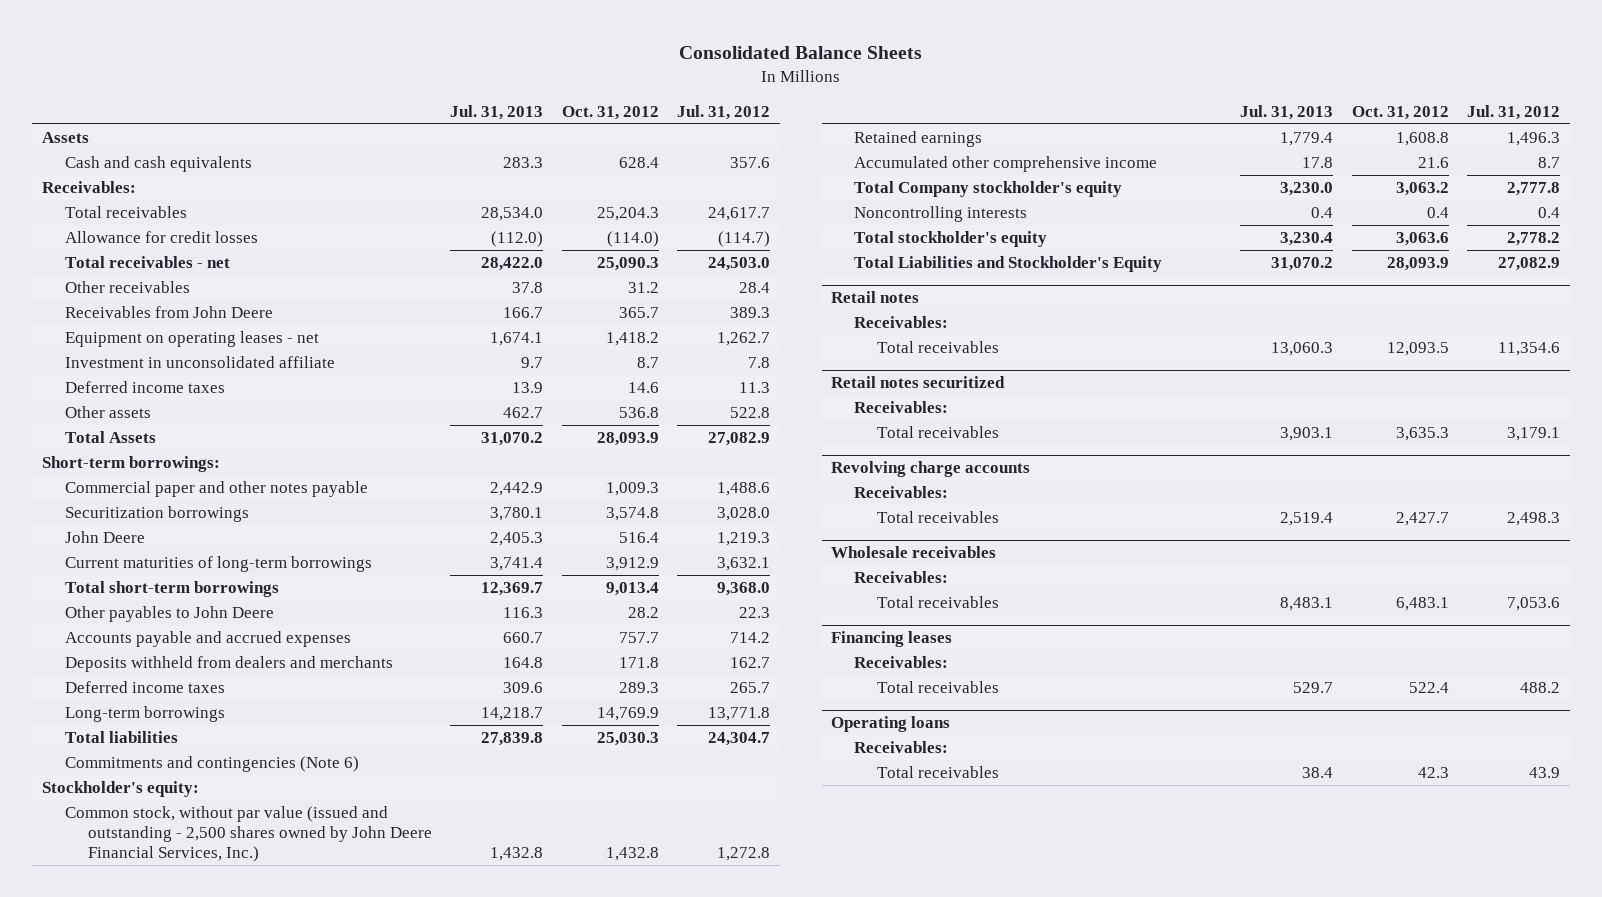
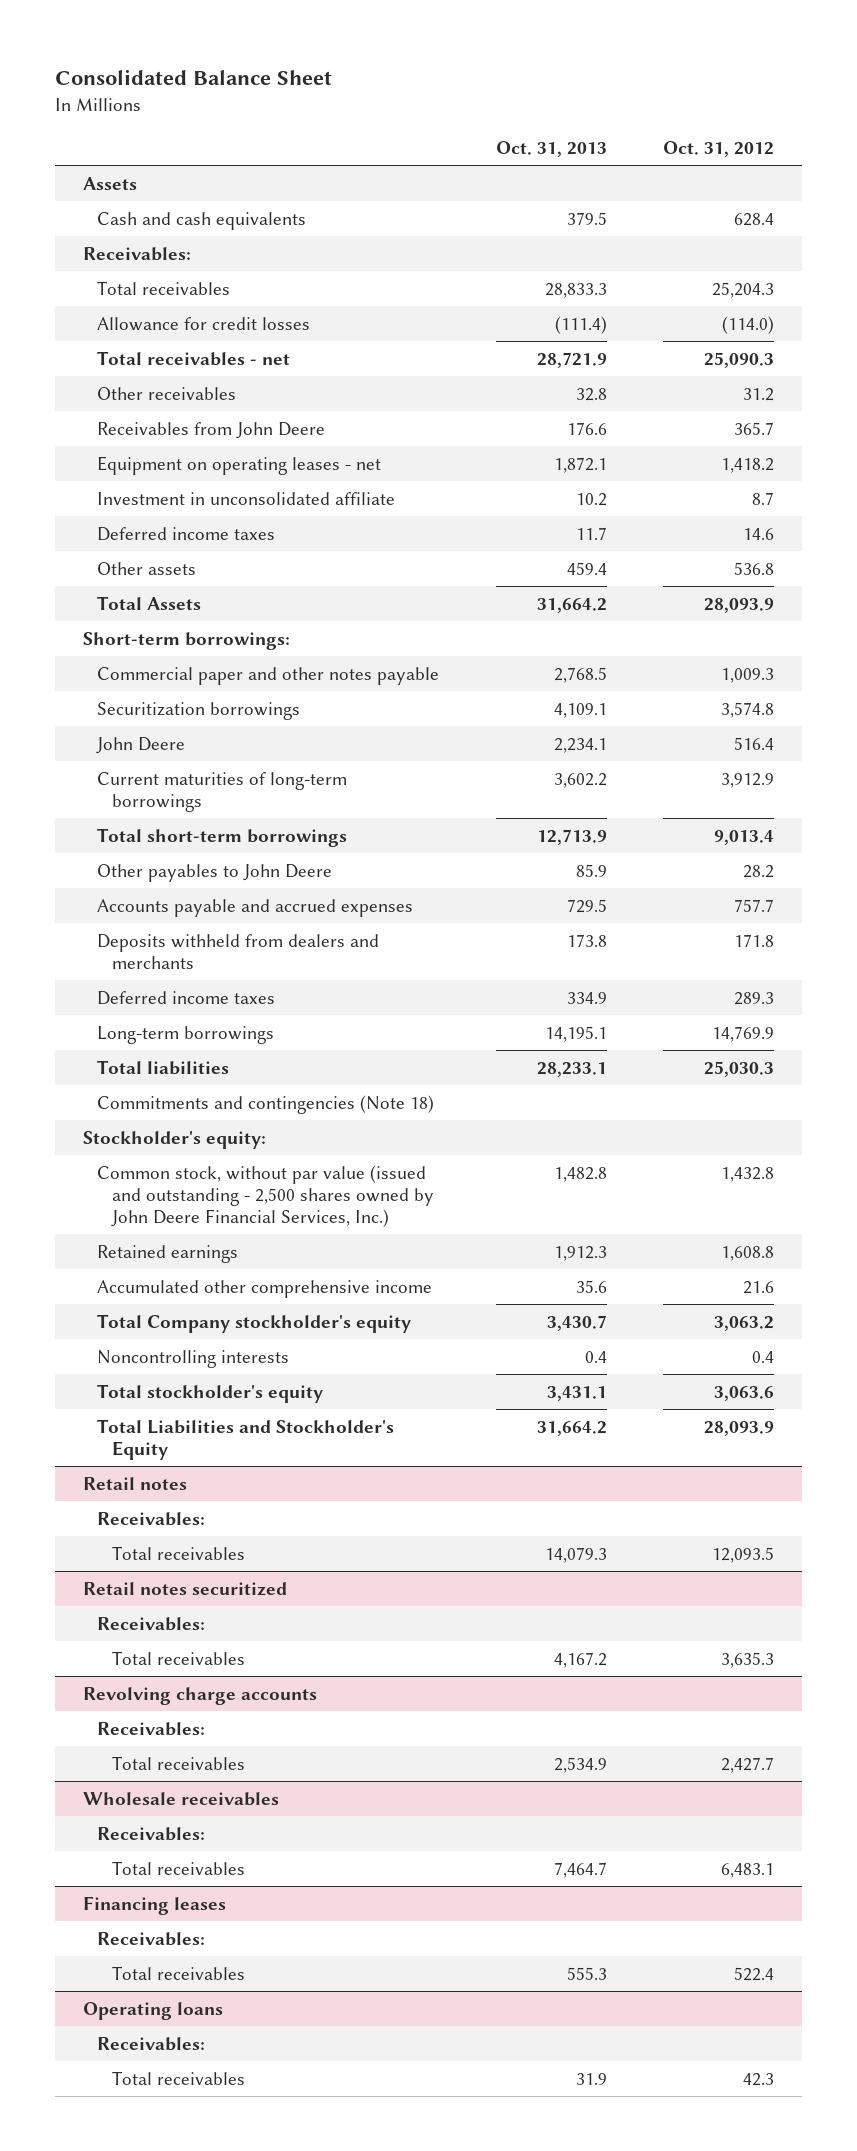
- Consolidated Balance Sheets
+ Consolidated Balance Sheet
- | Jul. 31, 2013 | Oct. 31, 2012 | Jul. 31, 2012
+ | Oct. 31, 2013 | Oct. 31, 2012
- Commitments and contingencies (Note 6)
+ Commitments and contingencies (Note 18)

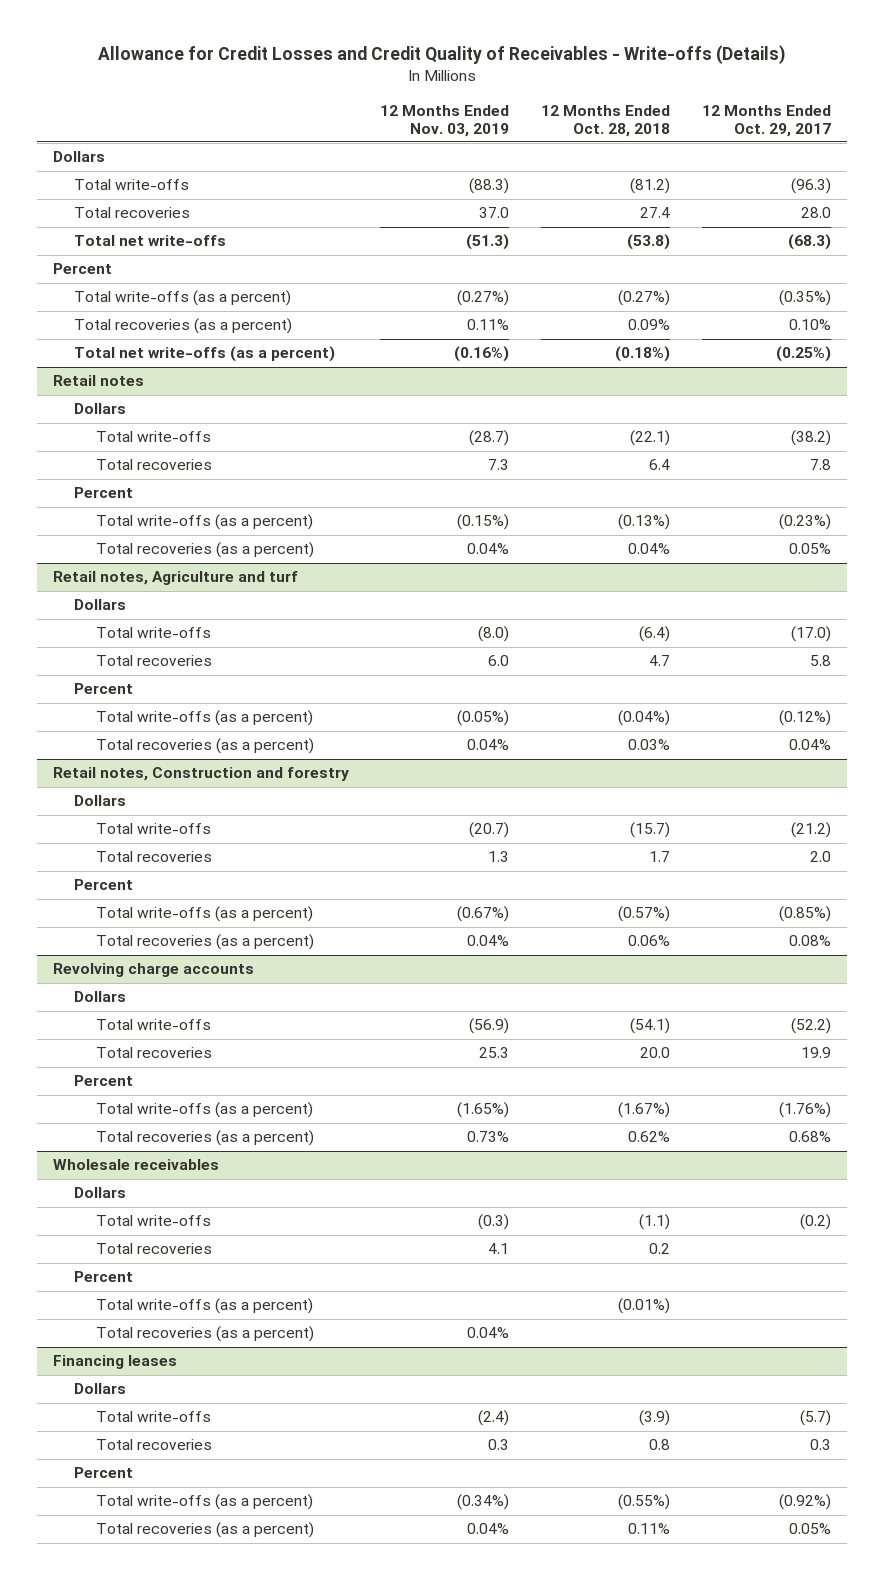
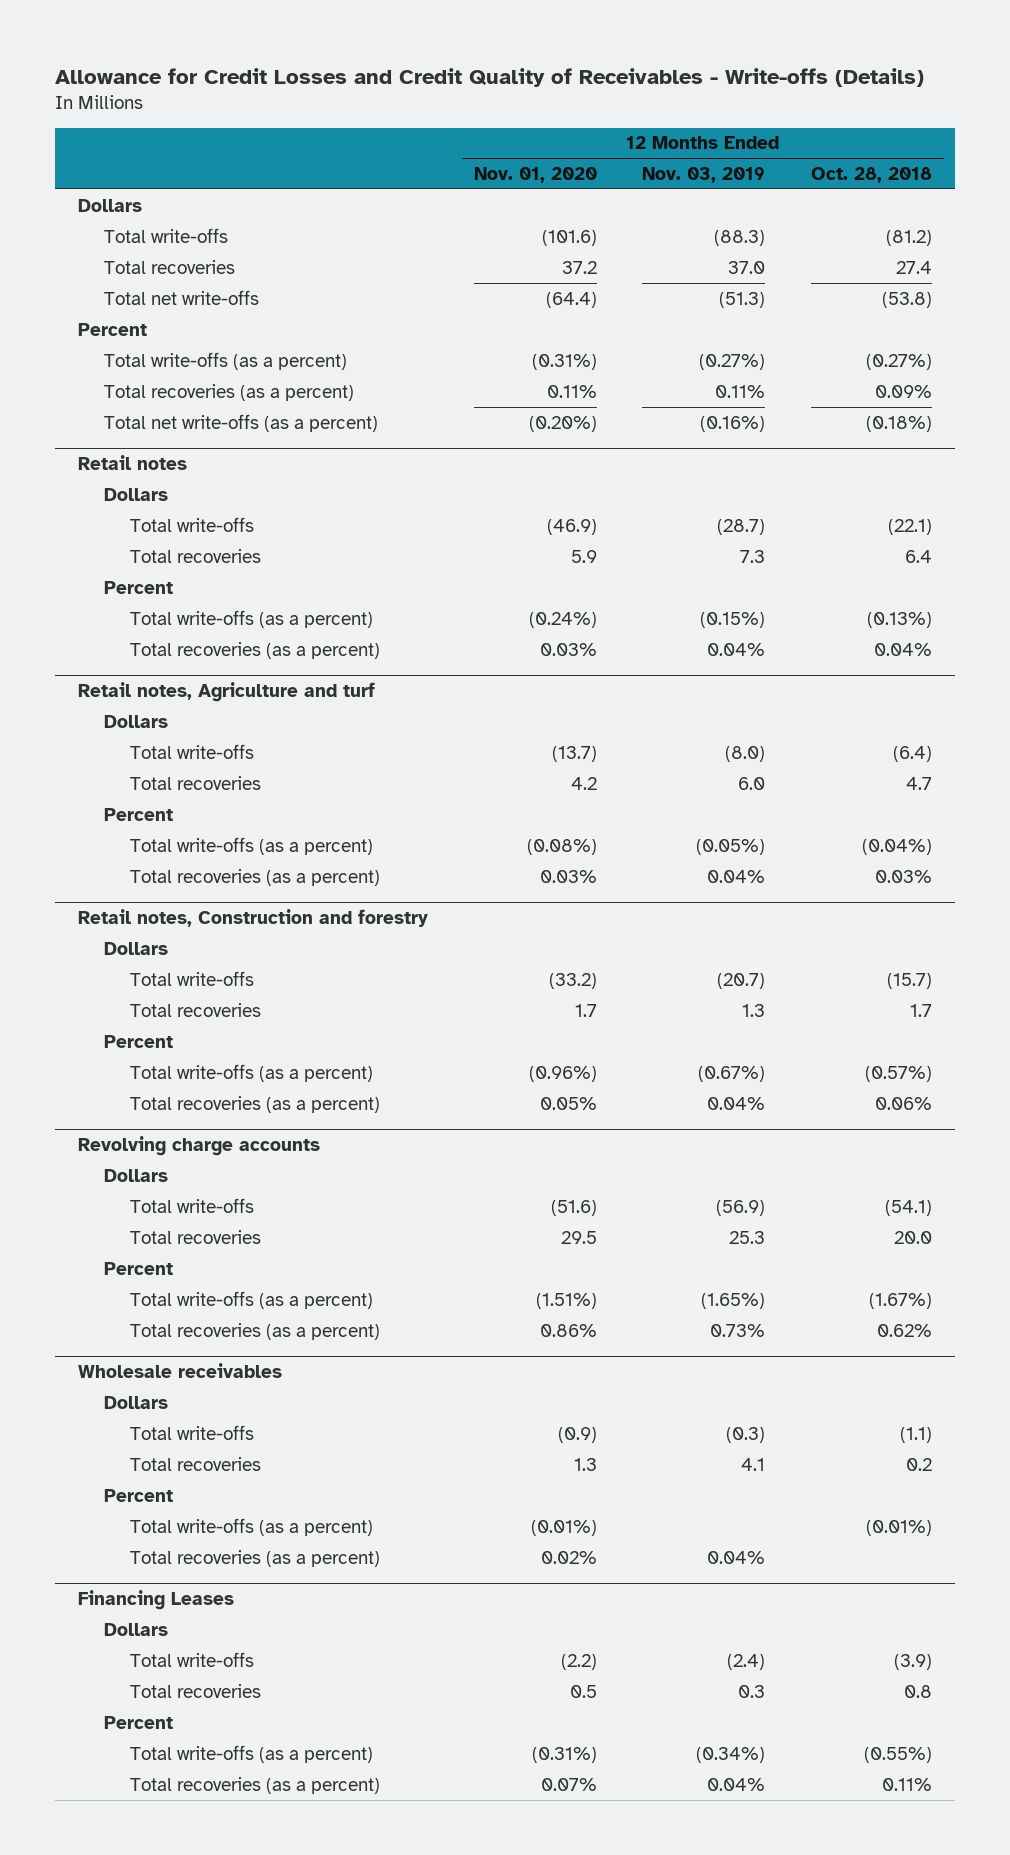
- | 12 Months Ended Nov. 03, 2019 | 12 Months Ended Oct. 28, 2018 | 12 Months Ended Oct. 29, 2017
+ | 12 Months Ended Nov. 01, 2020 | 12 Months Ended Nov. 03, 2019 | 12 Months Ended Oct. 28, 2018
- Financing leases
+ Financing Leases

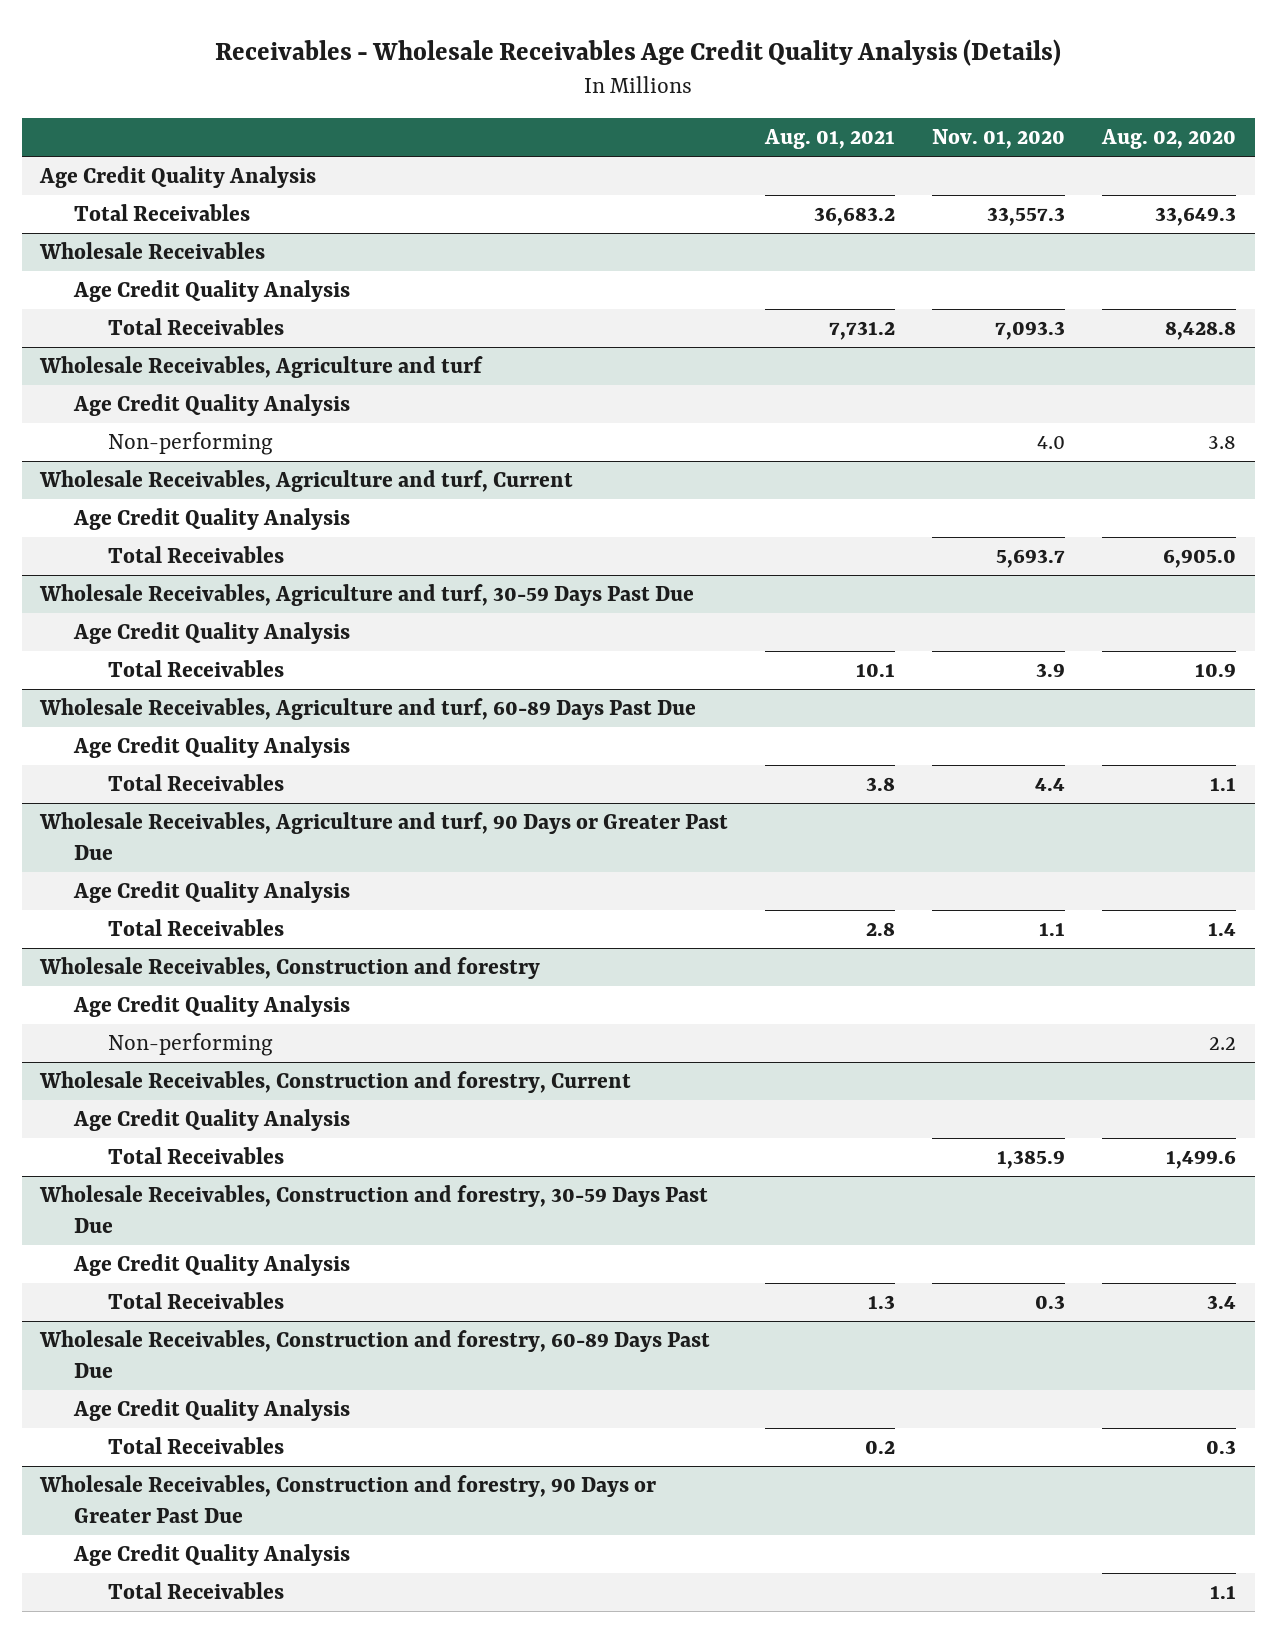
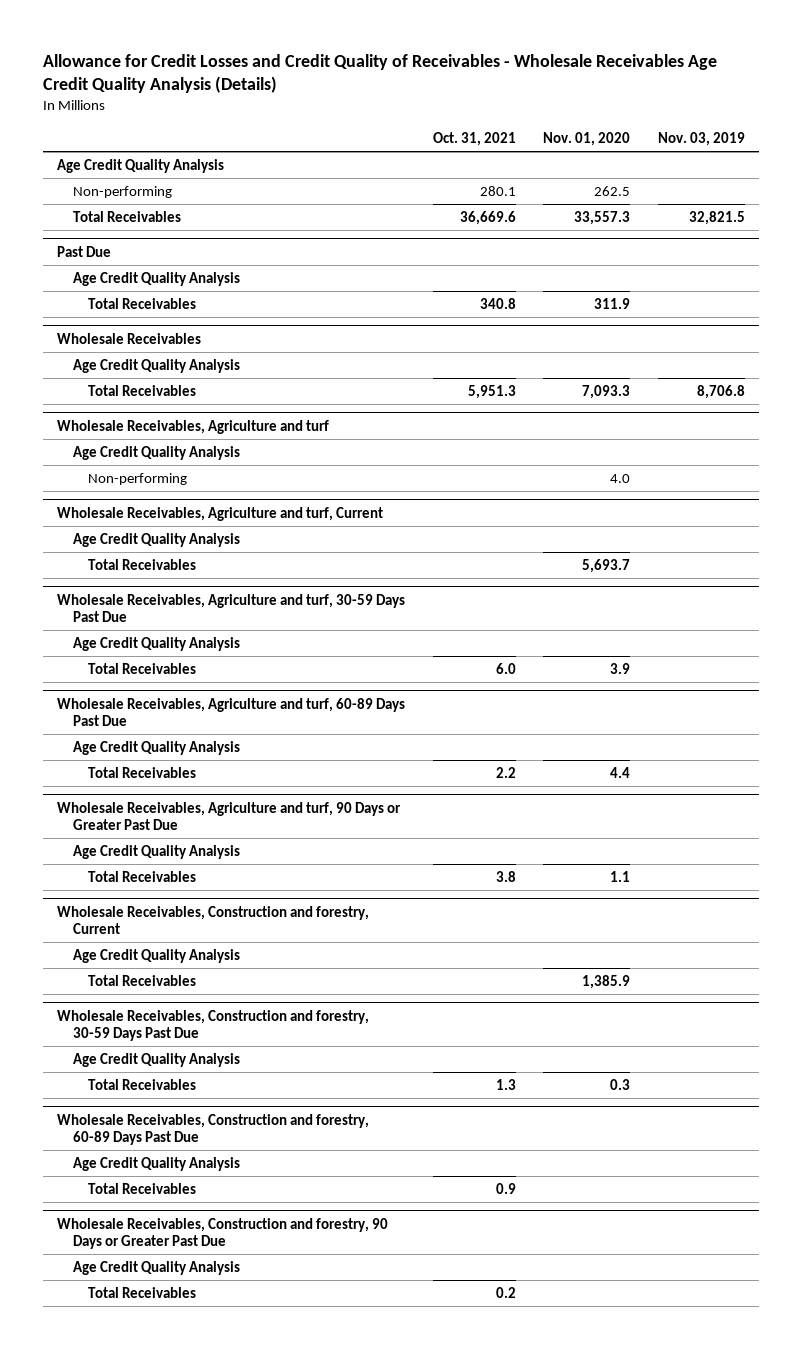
- Receivables - Wholesale Receivables Age Credit Quality Analysis (Details)
+ Allowance for Credit Losses and Credit Quality of Receivables - Wholesale Receivables Age Credit Quality Analysis (Details)
- | Aug. 01, 2021 | Nov. 01, 2020 | Aug. 02, 2020
+ | Oct. 31, 2021 | Nov. 01, 2020 | Nov. 03, 2019
+ Non-performing | 280.1 | 262.5 |
+ Past Due
+ Age Credit Quality Analysis
+ Total Receivables | 340.8 | 311.9 |
- Wholesale Receivables, Construction and forestry
- Age Credit Quality Analysis
- Non-performing | | | 2.2

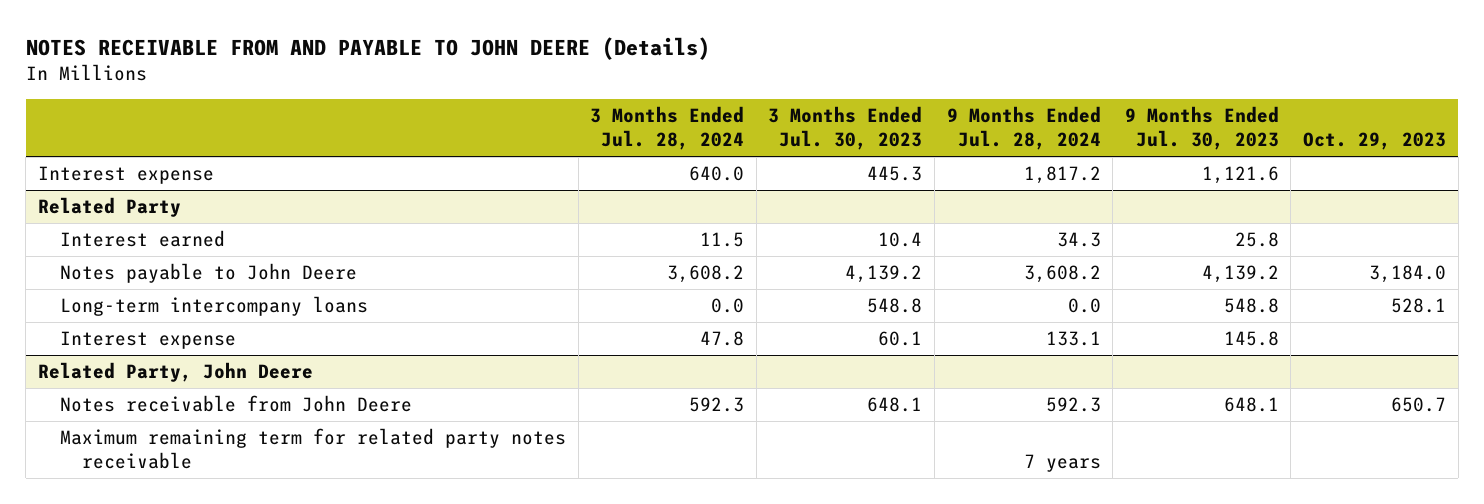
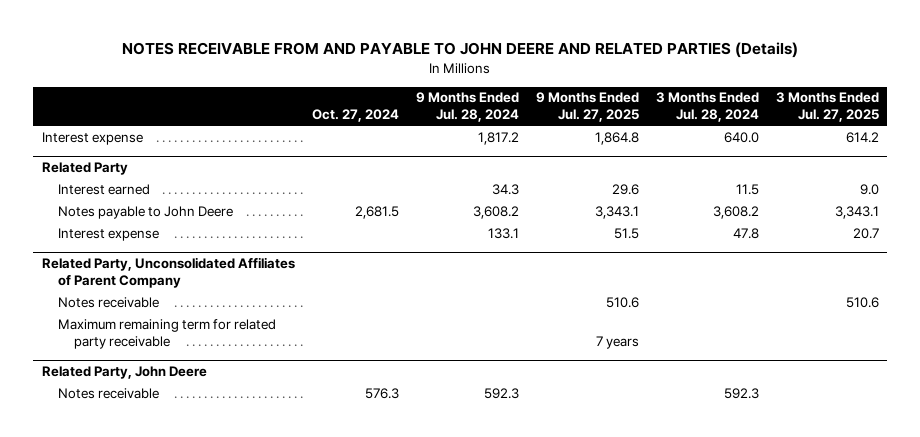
- NOTES RECEIVABLE FROM AND PAYABLE TO JOHN DEERE (Details)
+ NOTES RECEIVABLE FROM AND PAYABLE TO JOHN DEERE AND RELATED PARTIES (Details)
- | 3 Months Ended Jul. 28, 2024 | 3 Months Ended Jul. 30, 2023 | 9 Months Ended Jul. 28, 2024 | 9 Months Ended Jul. 30, 2023 | Oct. 29, 2023
+ | Oct. 27, 2024 | 9 Months Ended Jul. 28, 2024 | 9 Months Ended Jul. 27, 2025 | 3 Months Ended Jul. 28, 2024 | 3 Months Ended Jul. 27, 2025
@ Related Party
- Long-term intercompany loans | 0.0 | 548.8 | 0.0 | 548.8 | 528.1
+ Related Party, Unconsolidated Affiliates of Parent Company
+ Notes receivable | | | 510.6 | | 510.6
+ Maximum remaining term for related party receivable | | | 7 years | |
@ Related Party, John Deere
- Notes receivable from John Deere | 592.3 | 648.1 | 592.3 | 648.1 | 650.7
- Maximum remaining term for related party notes receivable | | | 7 years | |
+ Notes receivable | 576.3 | 592.3 | | 592.3 |

